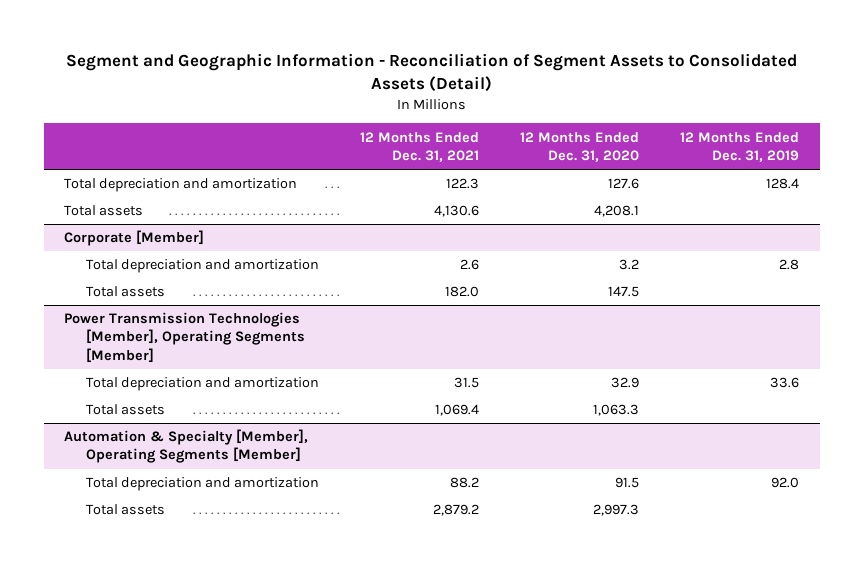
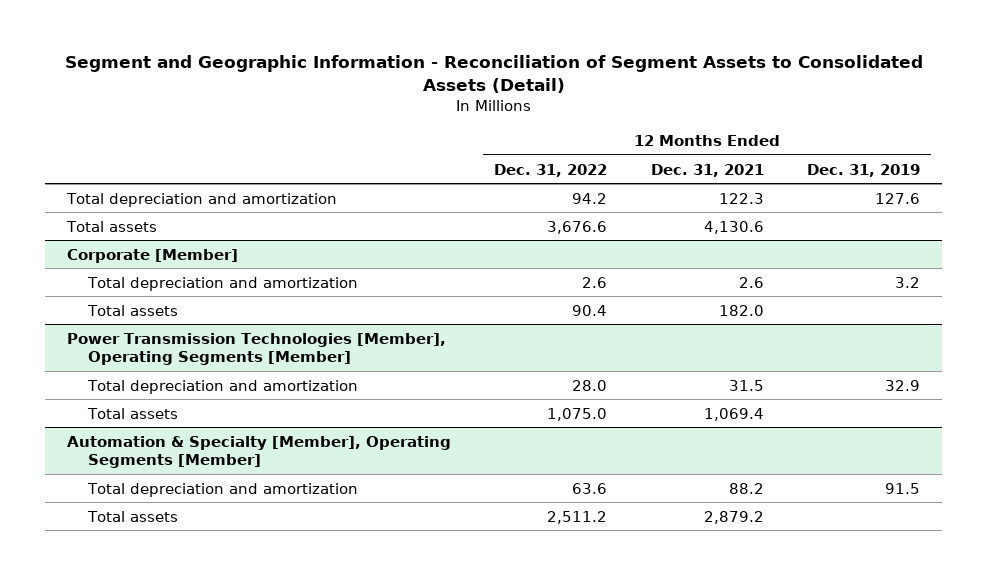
- | 12 Months Ended Dec. 31, 2021 | 12 Months Ended Dec. 31, 2020 | 12 Months Ended Dec. 31, 2019
+ | 12 Months Ended Dec. 31, 2022 | 12 Months Ended Dec. 31, 2021 | 12 Months Ended Dec. 31, 2019
- Total depreciation and amortization | 122.3 | 127.6 | 128.4
+ Total depreciation and amortization | 94.2 | 122.3 | 127.6
@ Corporate [Member]
- Total depreciation and amortization | 2.6 | 3.2 | 2.8
+ Total depreciation and amortization | 2.6 | 2.6 | 3.2
@ Power Transmission Technologies [Member], Operating Segments [Member]
- Total depreciation and amortization | 31.5 | 32.9 | 33.6
+ Total depreciation and amortization | 28.0 | 31.5 | 32.9
@ Automation & Specialty [Member], Operating Segments [Member]
- Total depreciation and amortization | 88.2 | 91.5 | 92.0
+ Total depreciation and amortization | 63.6 | 88.2 | 91.5

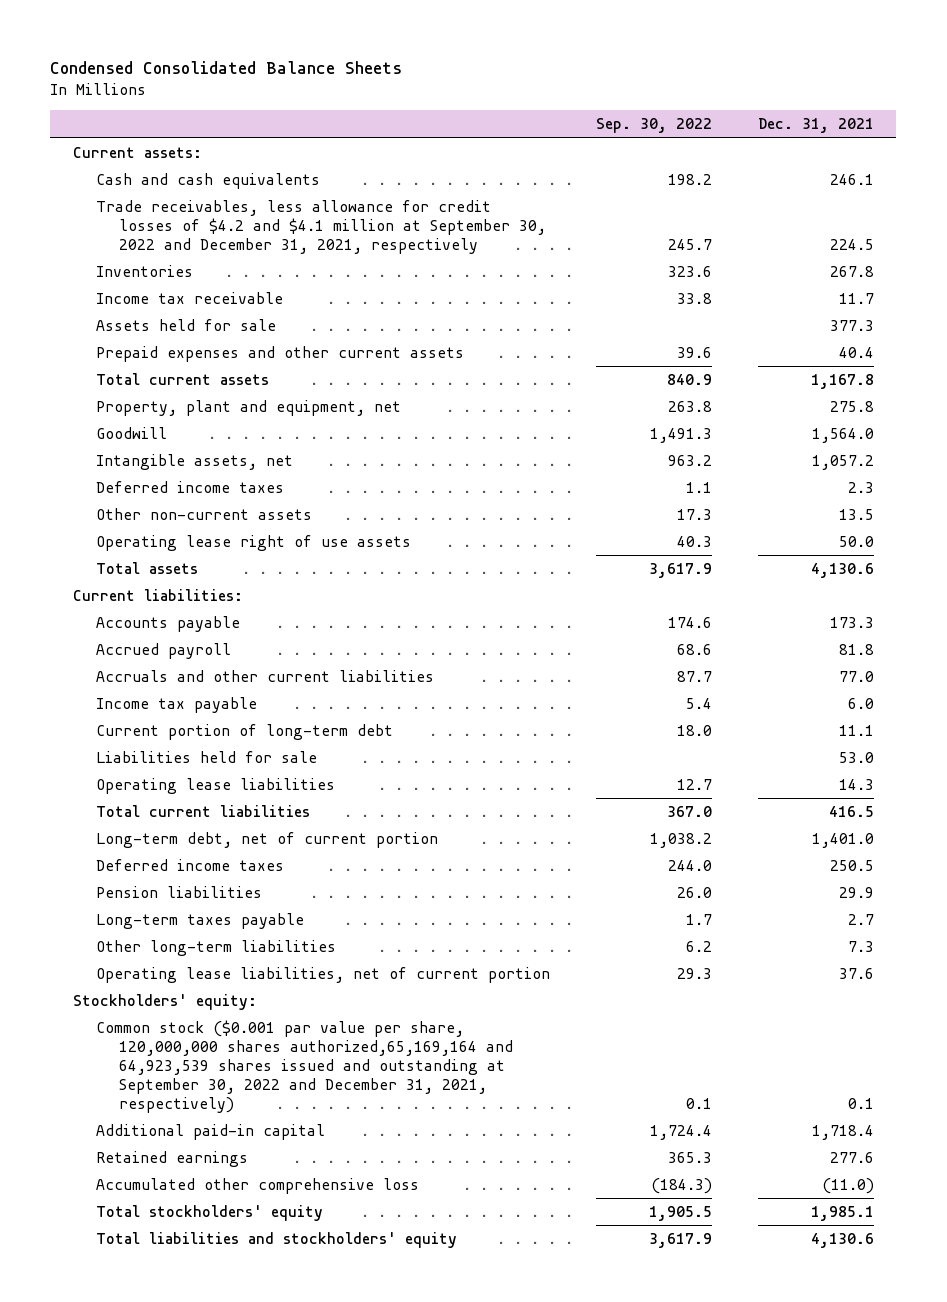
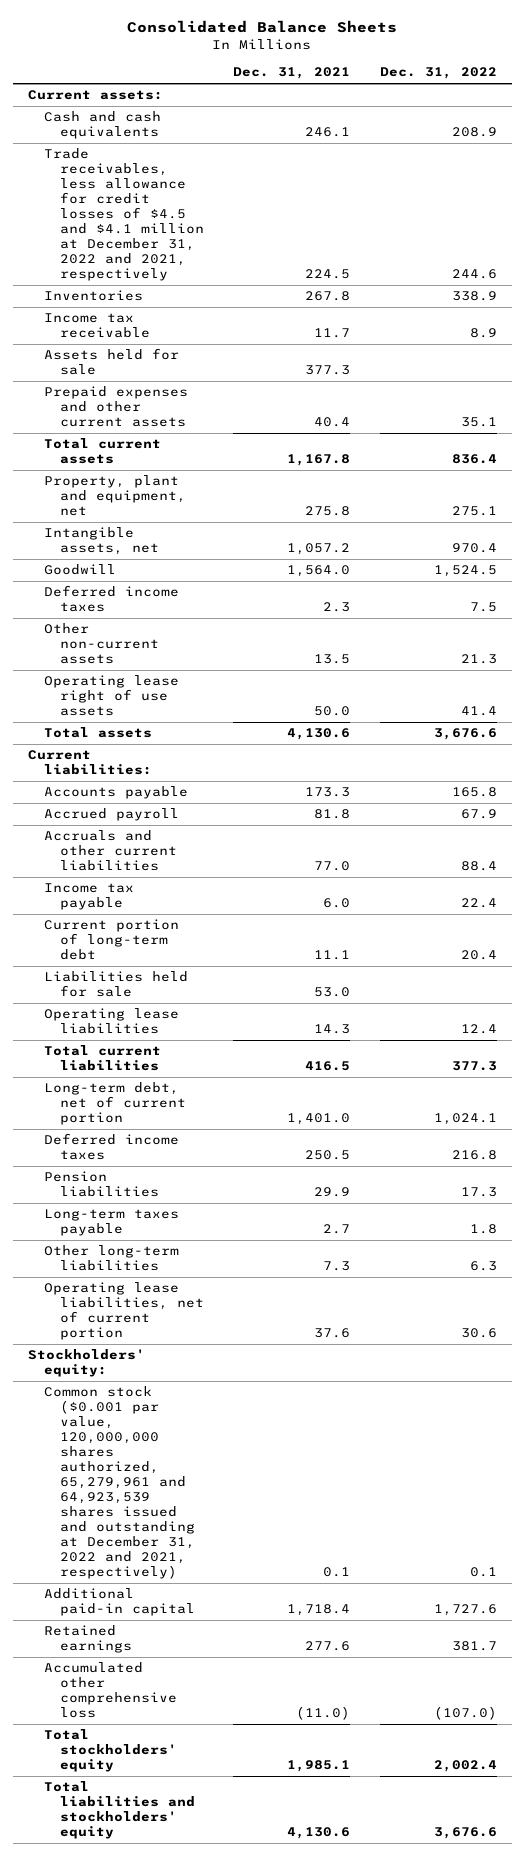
- Condensed Consolidated Balance Sheets
+ Consolidated Balance Sheets
- | Sep. 30, 2022 | Dec. 31, 2021
+ | Dec. 31, 2021 | Dec. 31, 2022
- Trade receivables, less allowance for credit losses of $4.2 and $4.1 million at September 30, 2022 and December 31, 2021, respectively | 245.7 | 224.5
+ Trade receivables, less allowance for credit losses of $4.5 and $4.1 million at December 31, 2022 and 2021, respectively | 224.5 | 244.6
moved down: Goodwill | 1,564.0 | 1,524.5
- Common stock ($0.001 par value per share, 120,000,000 shares authorized,65,169,164 and 64,923,539 shares issued and outstanding at September 30, 2022 and December 31, 2021, respectively) | 0.1 | 0.1
+ Common stock ($0.001 par value, 120,000,000 shares authorized, 65,279,961 and 64,923,539 shares issued and outstanding at December 31, 2022 and 2021, respectively) | 0.1 | 0.1

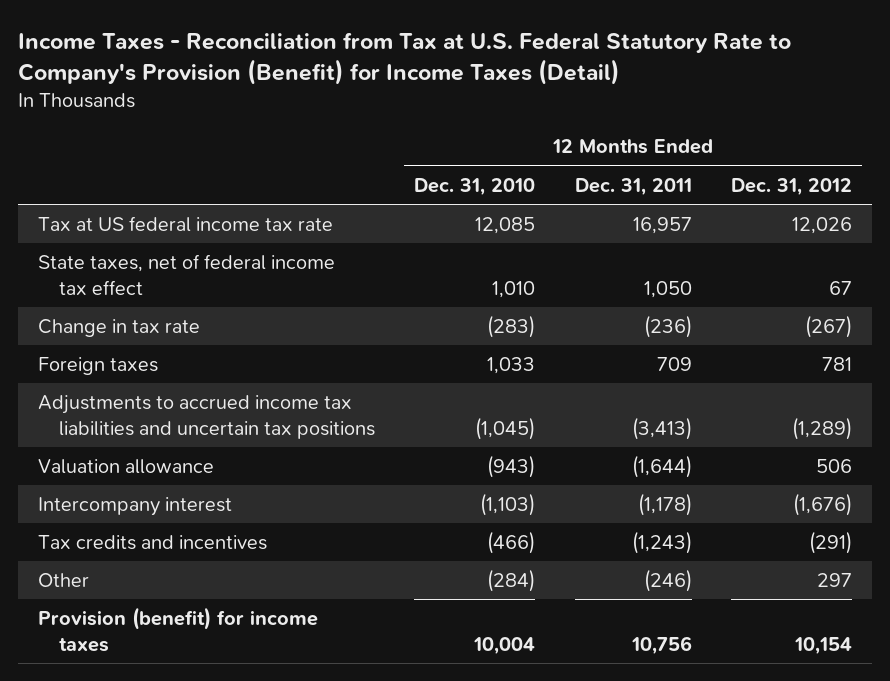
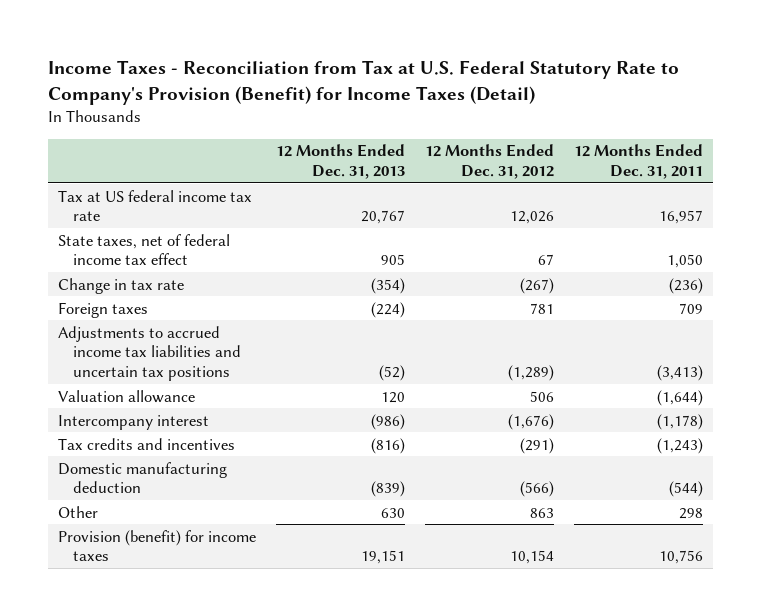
- | 12 Months Ended Dec. 31, 2010 | 12 Months Ended Dec. 31, 2011 | 12 Months Ended Dec. 31, 2012
+ | 12 Months Ended Dec. 31, 2013 | 12 Months Ended Dec. 31, 2012 | 12 Months Ended Dec. 31, 2011
- Other | (284) | (246) | 297
+ Domestic manufacturing deduction | (839) | (566) | (544)
+ Other | 630 | 863 | 298

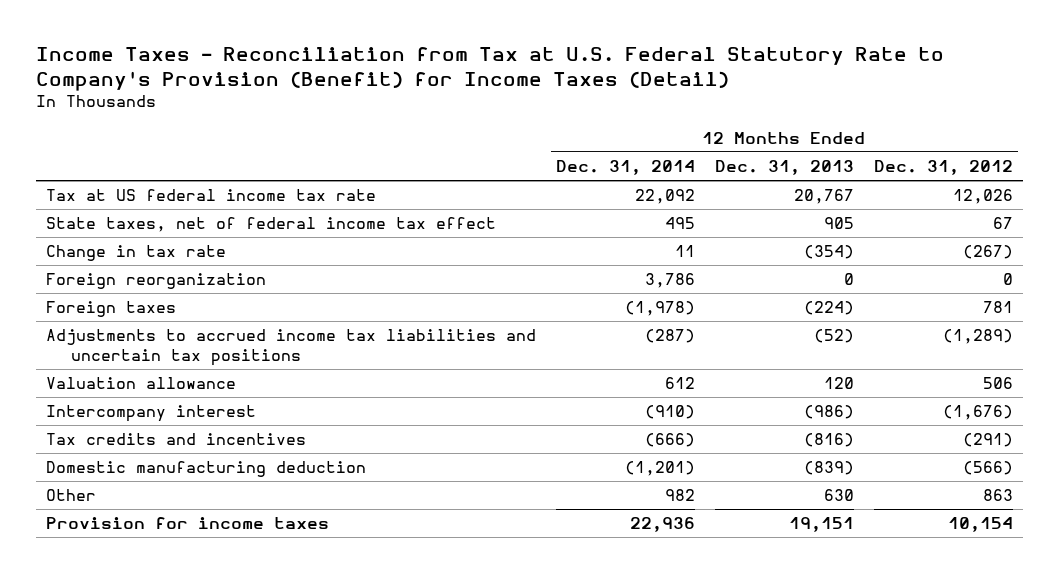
- | 12 Months Ended Dec. 31, 2013 | 12 Months Ended Dec. 31, 2012 | 12 Months Ended Dec. 31, 2011
+ | 12 Months Ended Dec. 31, 2014 | 12 Months Ended Dec. 31, 2013 | 12 Months Ended Dec. 31, 2012
+ Foreign reorganization | 3,786 | 0 | 0
- Provision (benefit) for income taxes | 19,151 | 10,154 | 10,756
+ Provision for income taxes | 22,936 | 19,151 | 10,154

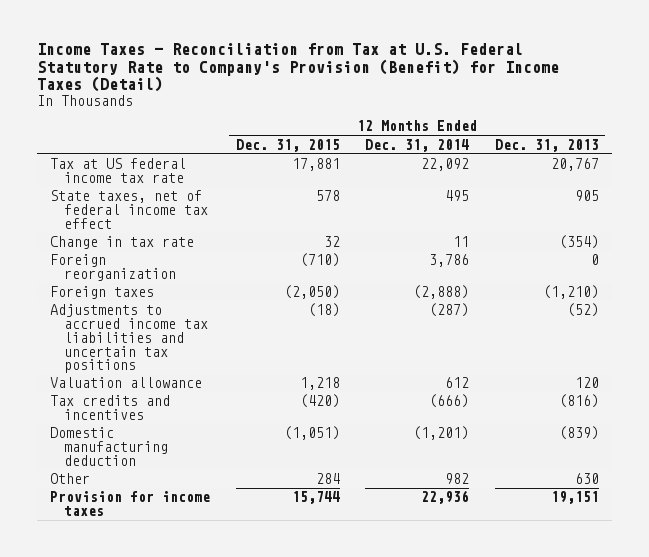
- | 12 Months Ended Dec. 31, 2014 | 12 Months Ended Dec. 31, 2013 | 12 Months Ended Dec. 31, 2012
+ | 12 Months Ended Dec. 31, 2015 | 12 Months Ended Dec. 31, 2014 | 12 Months Ended Dec. 31, 2013
- Foreign taxes | (1,978) | (224) | 781
+ Foreign taxes | (2,050) | (2,888) | (1,210)
- Intercompany interest | (910) | (986) | (1,676)

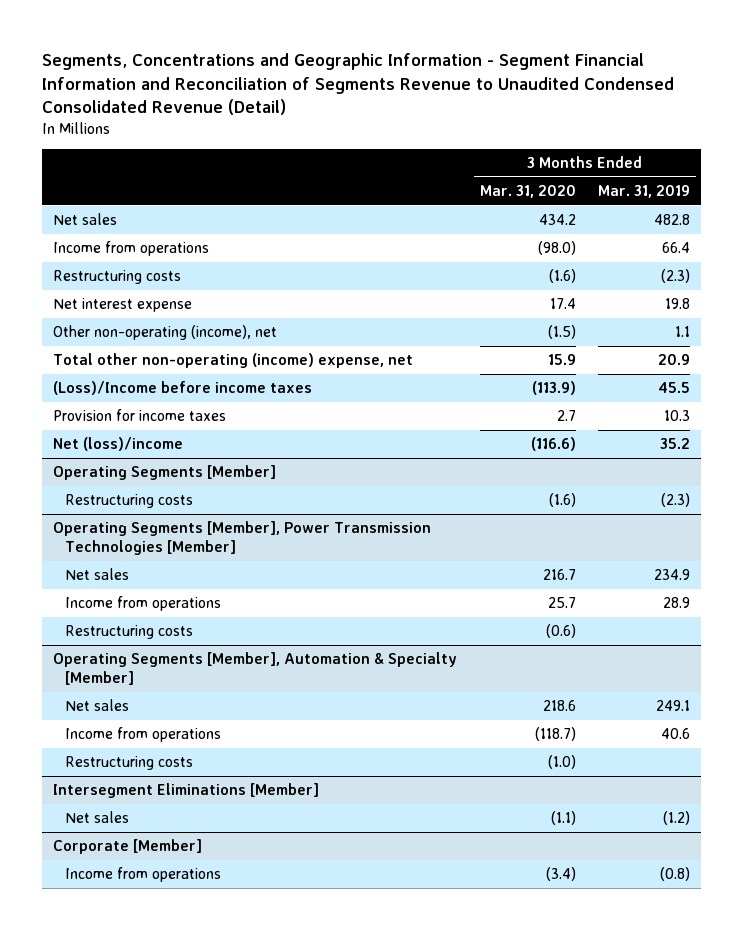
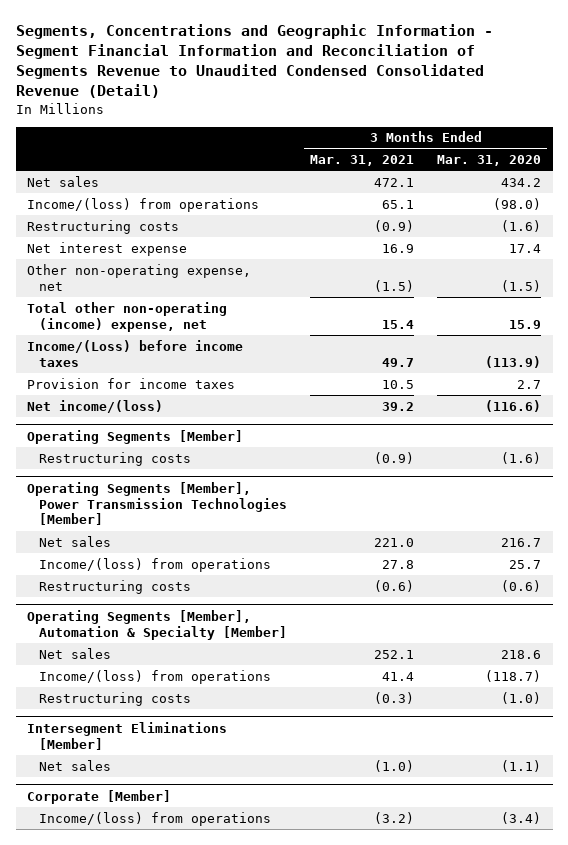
- | 3 Months Ended Mar. 31, 2020 | 3 Months Ended Mar. 31, 2019
+ | 3 Months Ended Mar. 31, 2021 | 3 Months Ended Mar. 31, 2020
- Income from operations | (98.0) | 66.4
+ Income/(loss) from operations | 65.1 | (98.0)
- Other non-operating (income), net | (1.5) | 1.1
+ Other non-operating expense, net | (1.5) | (1.5)
- (Loss)/Income before income taxes | (113.9) | 45.5
+ Income/(Loss) before income taxes | 49.7 | (113.9)
- Net (loss)/income | (116.6) | 35.2
+ Net income/(loss) | 39.2 | (116.6)
@ Operating Segments [Member], Power Transmission Technologies [Member]
- Income from operations | 25.7 | 28.9
+ Income/(loss) from operations | 27.8 | 25.7
@ Operating Segments [Member], Automation & Specialty [Member]
- Income from operations | (118.7) | 40.6
+ Income/(loss) from operations | 41.4 | (118.7)
@ Corporate [Member]
- Income from operations | (3.4) | (0.8)
+ Income/(loss) from operations | (3.2) | (3.4)

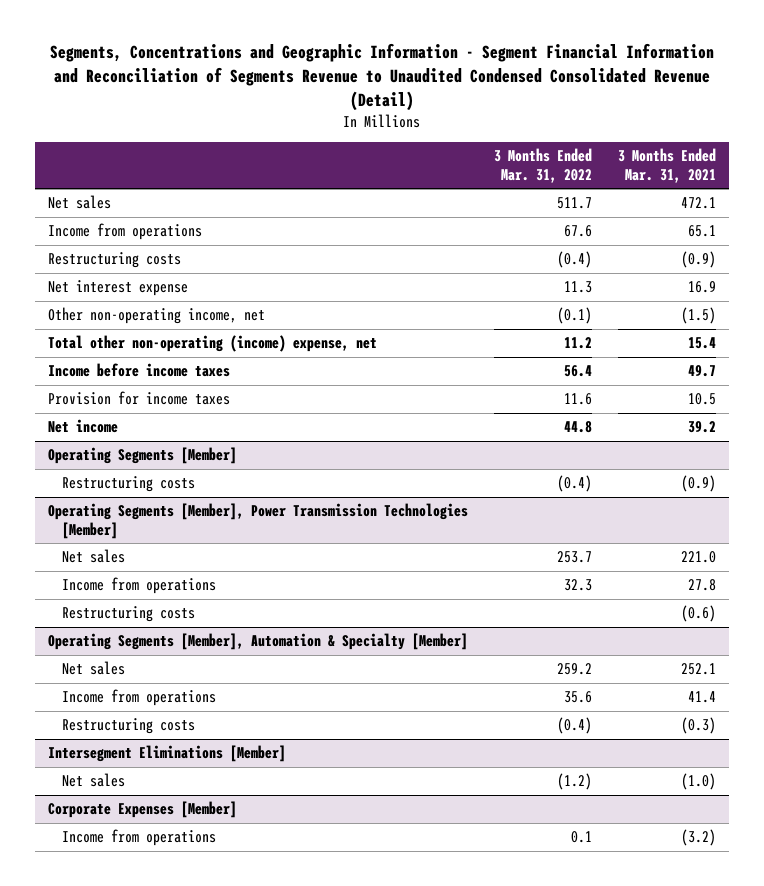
- | 3 Months Ended Mar. 31, 2021 | 3 Months Ended Mar. 31, 2020
+ | 3 Months Ended Mar. 31, 2022 | 3 Months Ended Mar. 31, 2021
- Income/(loss) from operations | 65.1 | (98.0)
+ Income from operations | 67.6 | 65.1
- Other non-operating expense, net | (1.5) | (1.5)
+ Other non-operating income, net | (0.1) | (1.5)
- Income/(Loss) before income taxes | 49.7 | (113.9)
+ Income before income taxes | 56.4 | 49.7
- Net income/(loss) | 39.2 | (116.6)
+ Net income | 44.8 | 39.2
@ Operating Segments [Member], Power Transmission Technologies [Member]
- Income/(loss) from operations | 27.8 | 25.7
+ Income from operations | 32.3 | 27.8
@ Operating Segments [Member], Automation & Specialty [Member]
- Income/(loss) from operations | 41.4 | (118.7)
+ Income from operations | 35.6 | 41.4
- Corporate [Member]
- Income/(loss) from operations | (3.2) | (3.4)
+ Corporate Expenses [Member]
+ Income from operations | 0.1 | (3.2)

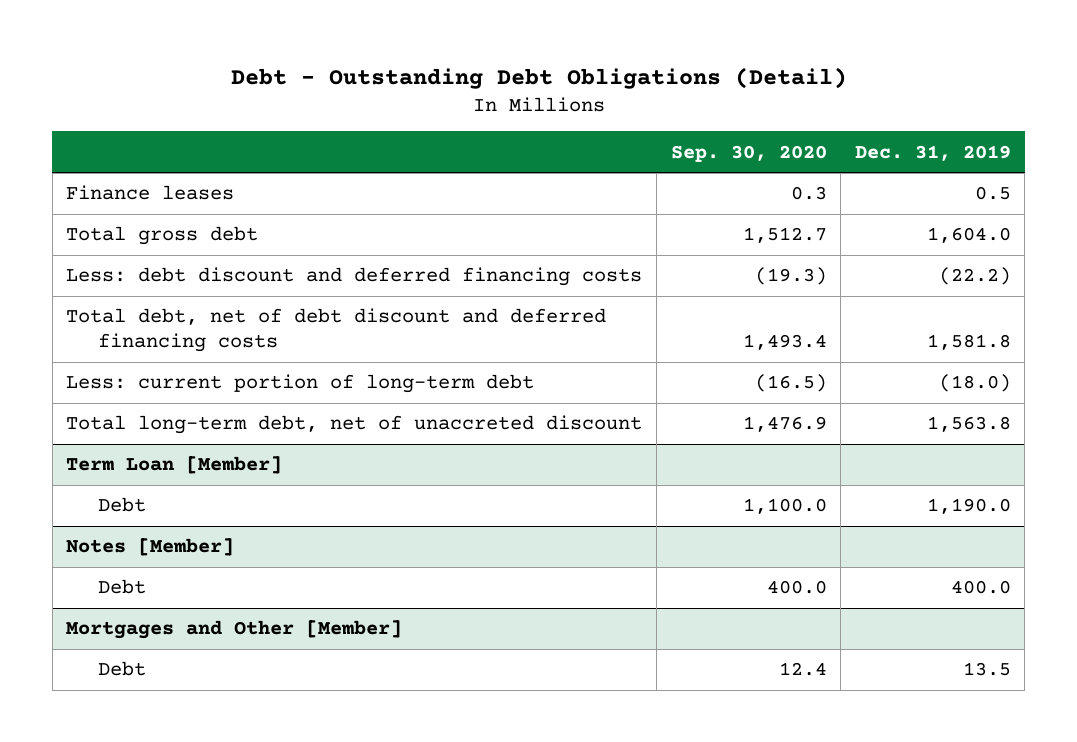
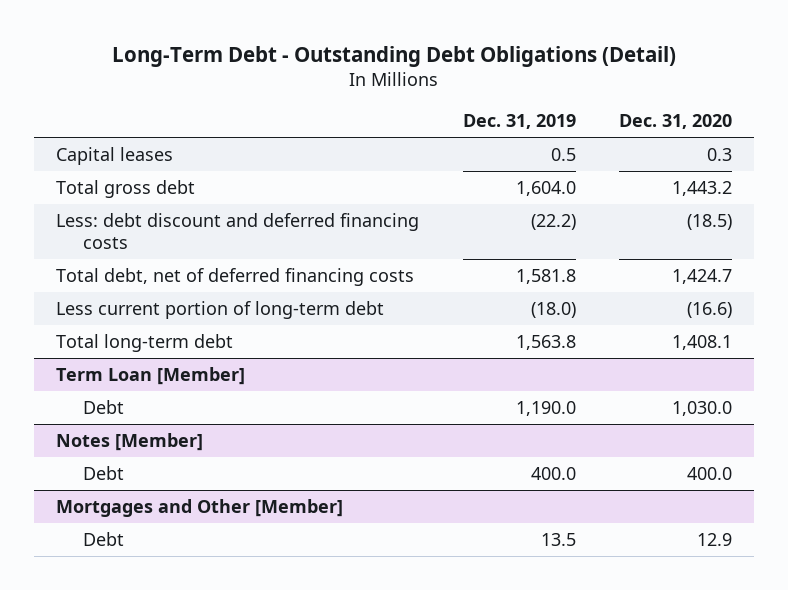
- Debt - Outstanding Debt Obligations (Detail)
+ Long-Term Debt - Outstanding Debt Obligations (Detail)
- | Sep. 30, 2020 | Dec. 31, 2019
+ | Dec. 31, 2019 | Dec. 31, 2020
- Finance leases | 0.3 | 0.5
+ Capital leases | 0.5 | 0.3
- Total debt, net of debt discount and deferred financing costs | 1,493.4 | 1,581.8
- Less: current portion of long-term debt | (16.5) | (18.0)
- Total long-term debt, net of unaccreted discount | 1,476.9 | 1,563.8
+ Total debt, net of deferred financing costs | 1,581.8 | 1,424.7
+ Less current portion of long-term debt | (18.0) | (16.6)
+ Total long-term debt | 1,563.8 | 1,408.1

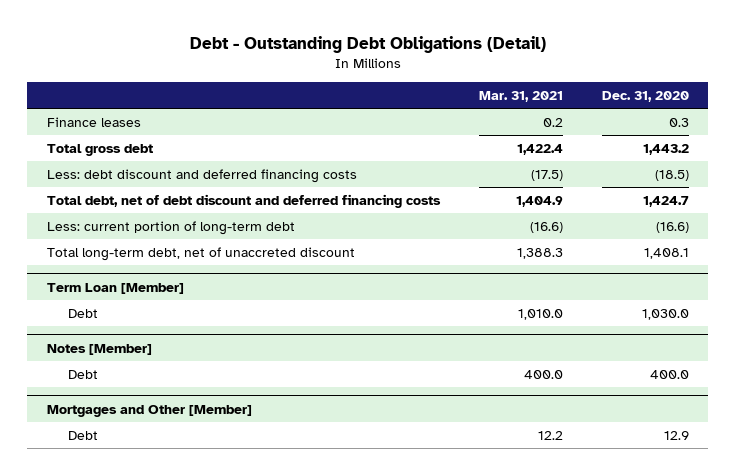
- Long-Term Debt - Outstanding Debt Obligations (Detail)
+ Debt - Outstanding Debt Obligations (Detail)
- | Dec. 31, 2019 | Dec. 31, 2020
+ | Mar. 31, 2021 | Dec. 31, 2020
- Capital leases | 0.5 | 0.3
+ Finance leases | 0.2 | 0.3
- Total debt, net of deferred financing costs | 1,581.8 | 1,424.7
- Less current portion of long-term debt | (18.0) | (16.6)
- Total long-term debt | 1,563.8 | 1,408.1
+ Total debt, net of debt discount and deferred financing costs | 1,404.9 | 1,424.7
+ Less: current portion of long-term debt | (16.6) | (16.6)
+ Total long-term debt, net of unaccreted discount | 1,388.3 | 1,408.1

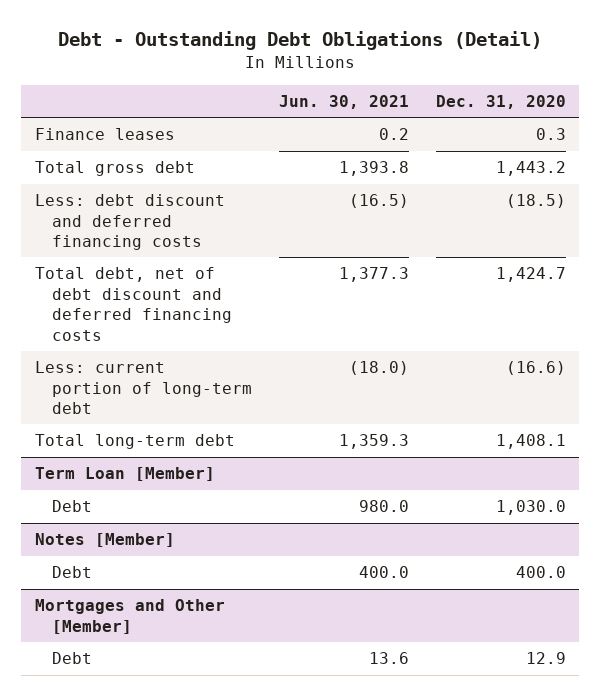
- | Mar. 31, 2021 | Dec. 31, 2020
+ | Jun. 30, 2021 | Dec. 31, 2020
- Total long-term debt, net of unaccreted discount | 1,388.3 | 1,408.1
+ Total long-term debt | 1,359.3 | 1,408.1

